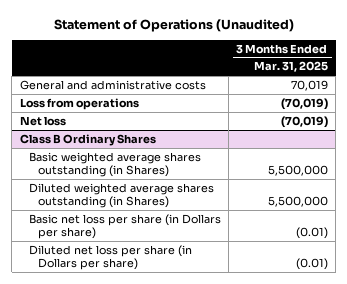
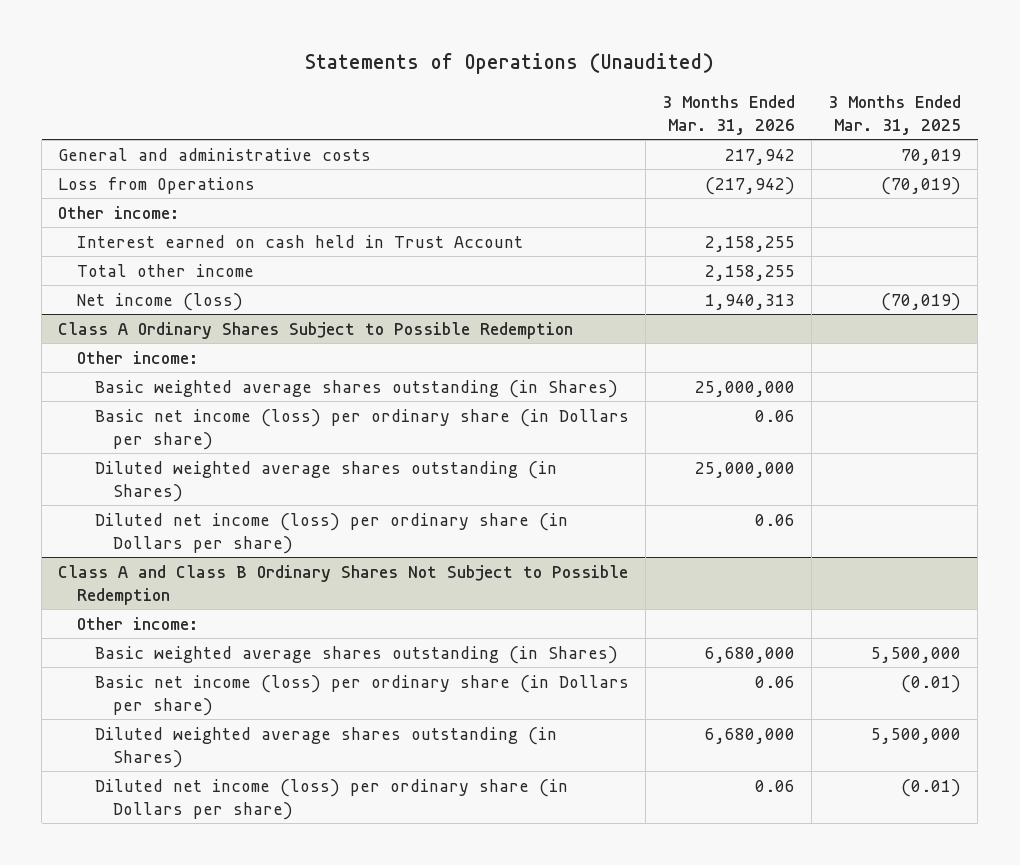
- Statement of Operations (Unaudited)
+ Statements of Operations (Unaudited)
- | 3 Months Ended Mar. 31, 2025
+ | 3 Months Ended Mar. 31, 2026 | 3 Months Ended Mar. 31, 2025
- Loss from operations | (70,019)
- Net loss | (70,019)
- Class B Ordinary Shares
+ Loss from Operations | (217,942) | (70,019)
+ Other income:
+ Interest earned on cash held in Trust Account | 2,158,255 |
+ Total other income | 2,158,255 |
+ Net income (loss) | 1,940,313 | (70,019)
+ Class A Ordinary Shares Subject to Possible Redemption
+ Other income:
+ Basic weighted average shares outstanding (in Shares) | 25,000,000 |
+ Basic net income (loss) per ordinary share (in Dollars per share) | 0.06 |
+ Diluted weighted average shares outstanding (in Shares) | 25,000,000 |
+ Diluted net income (loss) per ordinary share (in Dollars per share) | 0.06 |
+ Class A and Class B Ordinary Shares Not Subject to Possible Redemption
+ Other income:
+ Basic net income (loss) per ordinary share (in Dollars per share) | 0.06 | (0.01)
- Basic net loss per share (in Dollars per share) | (0.01)
- Diluted net loss per share (in Dollars per share) | (0.01)
+ Diluted net income (loss) per ordinary share (in Dollars per share) | 0.06 | (0.01)

